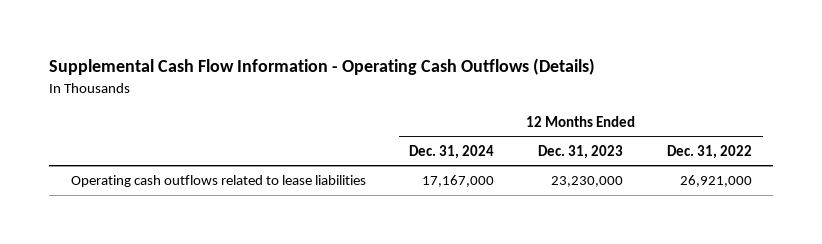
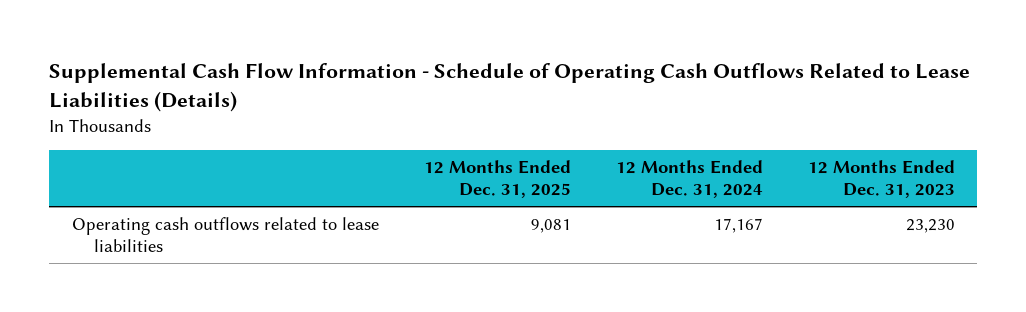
- Supplemental Cash Flow Information - Operating Cash Outflows (Details)
+ Supplemental Cash Flow Information - Schedule of Operating Cash Outflows Related to Lease Liabilities (Details)
- | 12 Months Ended Dec. 31, 2024 | 12 Months Ended Dec. 31, 2023 | 12 Months Ended Dec. 31, 2022
+ | 12 Months Ended Dec. 31, 2025 | 12 Months Ended Dec. 31, 2024 | 12 Months Ended Dec. 31, 2023
- Operating cash outflows related to lease liabilities | 17,167,000 | 23,230,000 | 26,921,000
+ Operating cash outflows related to lease liabilities | 9,081 | 17,167 | 23,230

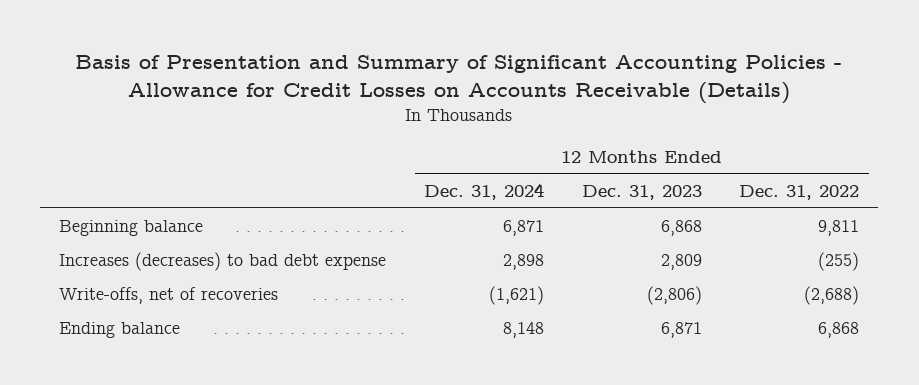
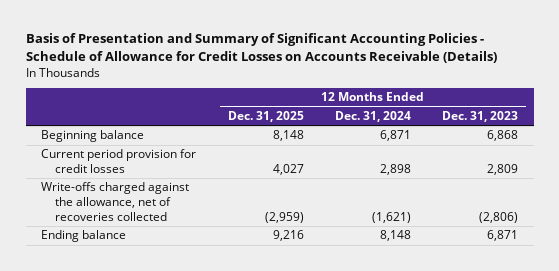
- Basis of Presentation and Summary of Significant Accounting Policies - Allowance for Credit Losses on Accounts Receivable (Details)
+ Basis of Presentation and Summary of Significant Accounting Policies - Schedule of Allowance for Credit Losses on Accounts Receivable (Details)
- | 12 Months Ended Dec. 31, 2024 | 12 Months Ended Dec. 31, 2023 | 12 Months Ended Dec. 31, 2022
+ | 12 Months Ended Dec. 31, 2025 | 12 Months Ended Dec. 31, 2024 | 12 Months Ended Dec. 31, 2023
- Increases (decreases) to bad debt expense | 2,898 | 2,809 | (255)
- Write-offs, net of recoveries | (1,621) | (2,806) | (2,688)
+ Current period provision for credit losses | 4,027 | 2,898 | 2,809
+ Write-offs charged against the allowance, net of recoveries collected | (2,959) | (1,621) | (2,806)

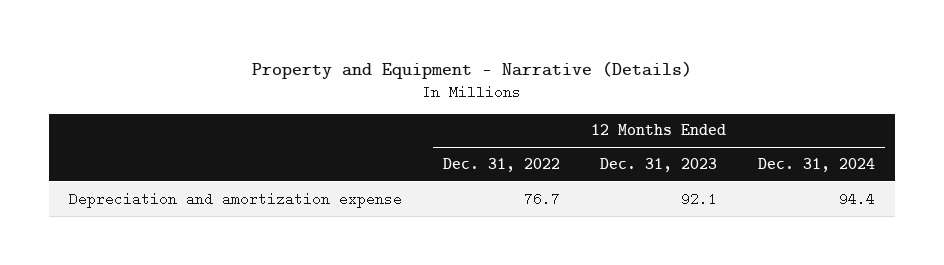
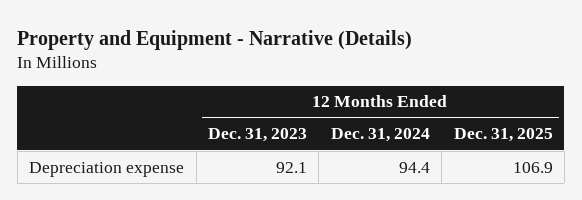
- | 12 Months Ended Dec. 31, 2022 | 12 Months Ended Dec. 31, 2023 | 12 Months Ended Dec. 31, 2024
+ | 12 Months Ended Dec. 31, 2023 | 12 Months Ended Dec. 31, 2024 | 12 Months Ended Dec. 31, 2025
- Depreciation and amortization expense | 76.7 | 92.1 | 94.4
+ Depreciation expense | 92.1 | 94.4 | 106.9

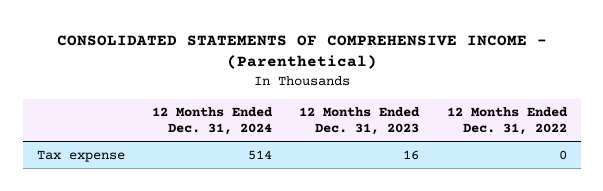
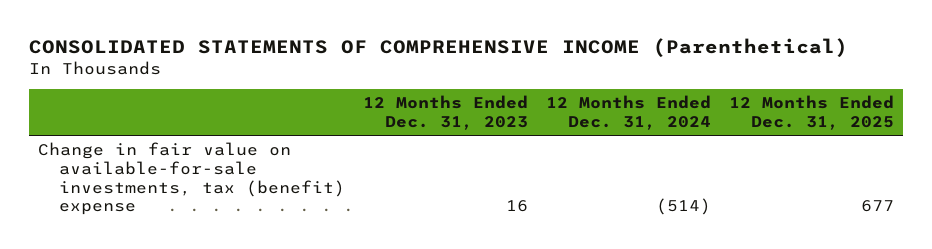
- CONSOLIDATED STATEMENTS OF COMPREHENSIVE INCOME - (Parenthetical)
+ CONSOLIDATED STATEMENTS OF COMPREHENSIVE INCOME (Parenthetical)
- | 12 Months Ended Dec. 31, 2024 | 12 Months Ended Dec. 31, 2023 | 12 Months Ended Dec. 31, 2022
+ | 12 Months Ended Dec. 31, 2023 | 12 Months Ended Dec. 31, 2024 | 12 Months Ended Dec. 31, 2025
- Tax expense | 514 | 16 | 0
+ Change in fair value on available-for-sale investments, tax (benefit) expense | 16 | (514) | 677

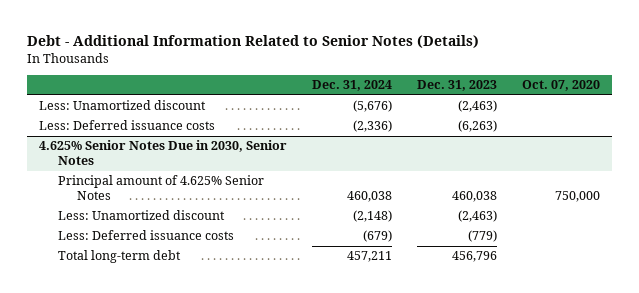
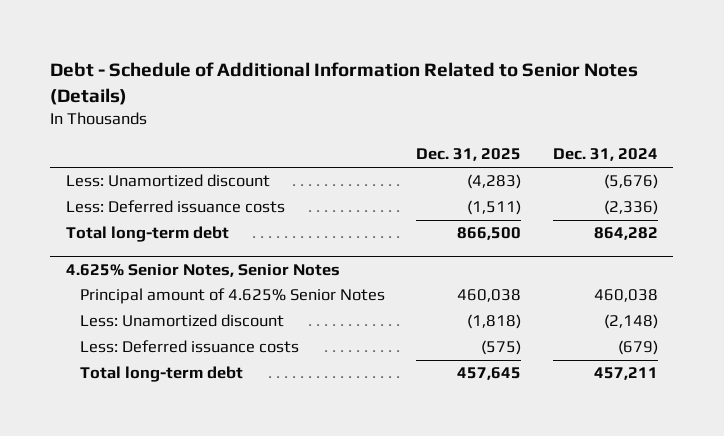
- Debt - Additional Information Related to Senior Notes (Details)
+ Debt - Schedule of Additional Information Related to Senior Notes (Details)
- | Dec. 31, 2024 | Dec. 31, 2023 | Oct. 07, 2020
+ | Dec. 31, 2025 | Dec. 31, 2024
- 4.625% Senior Notes Due in 2030, Senior Notes
+ Total long-term debt | 866,500 | 864,282
+ 4.625% Senior Notes, Senior Notes

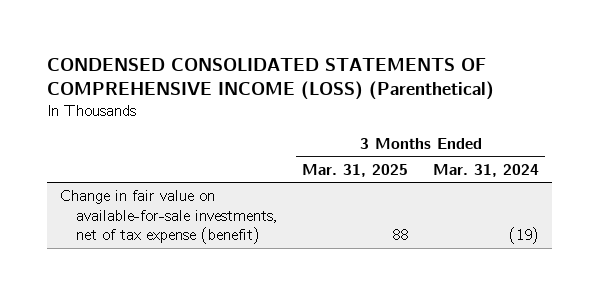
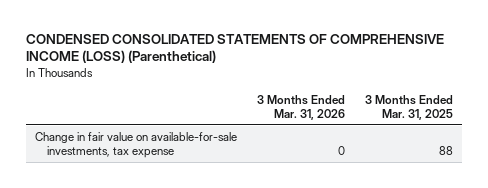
- | 3 Months Ended Mar. 31, 2025 | 3 Months Ended Mar. 31, 2024
+ | 3 Months Ended Mar. 31, 2026 | 3 Months Ended Mar. 31, 2025
- Change in fair value on available-for-sale investments, net of tax expense (benefit) | 88 | (19)
+ Change in fair value on available-for-sale investments, tax expense | 0 | 88

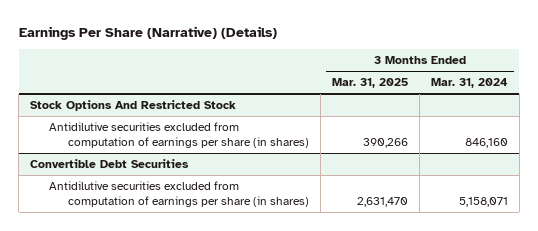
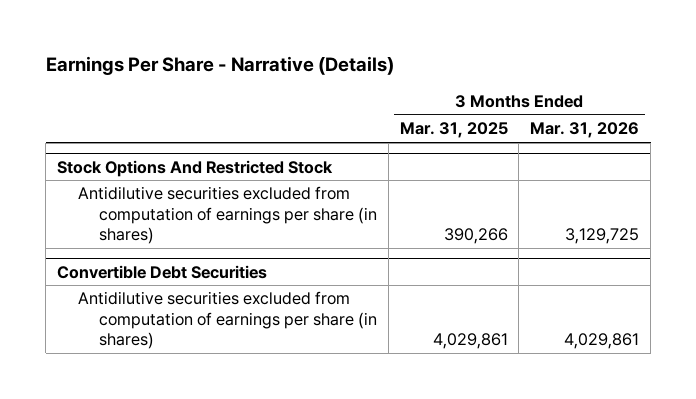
- Earnings Per Share (Narrative) (Details)
+ Earnings Per Share - Narrative (Details)
- | 3 Months Ended Mar. 31, 2025 | 3 Months Ended Mar. 31, 2024
+ | 3 Months Ended Mar. 31, 2025 | 3 Months Ended Mar. 31, 2026
@ Convertible Debt Securities
- Antidilutive securities excluded from computation of earnings per share (in shares) | 2,631,470 | 5,158,071
+ Antidilutive securities excluded from computation of earnings per share (in shares) | 4,029,861 | 4,029,861

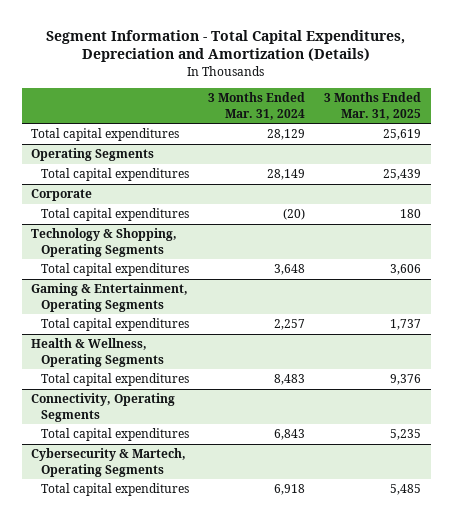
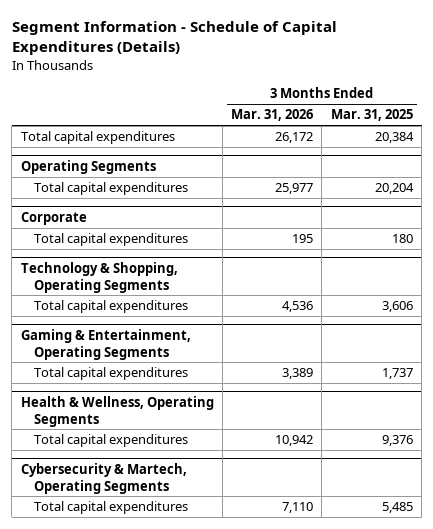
- Segment Information - Total Capital Expenditures, Depreciation and Amortization (Details)
+ Segment Information - Schedule of Capital Expenditures (Details)
- | 3 Months Ended Mar. 31, 2024 | 3 Months Ended Mar. 31, 2025
+ | 3 Months Ended Mar. 31, 2026 | 3 Months Ended Mar. 31, 2025
- Total capital expenditures | 28,129 | 25,619
+ Total capital expenditures | 26,172 | 20,384
@ Operating Segments
- Total capital expenditures | 28,149 | 25,439
+ Total capital expenditures | 25,977 | 20,204
- Connectivity, Operating Segments
- Total capital expenditures | 6,843 | 5,235

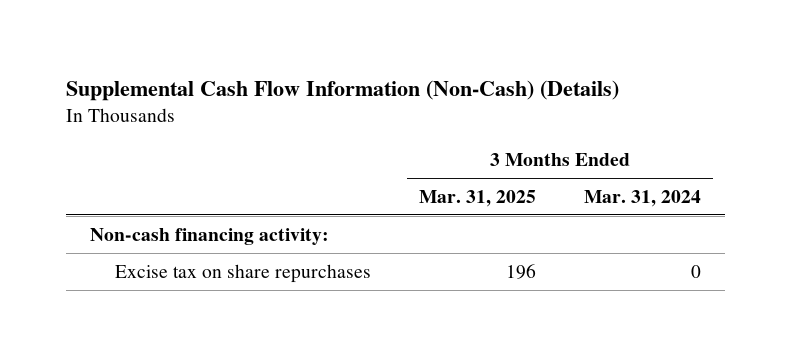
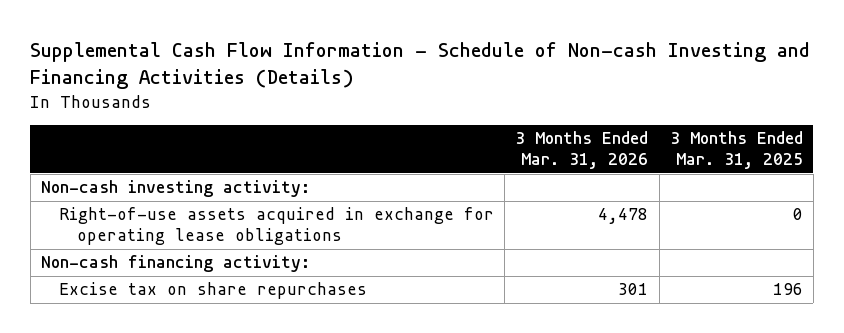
- Supplemental Cash Flow Information (Non-Cash) (Details)
+ Supplemental Cash Flow Information - Schedule of Non-cash Investing and Financing Activities (Details)
- | 3 Months Ended Mar. 31, 2025 | 3 Months Ended Mar. 31, 2024
+ | 3 Months Ended Mar. 31, 2026 | 3 Months Ended Mar. 31, 2025
+ Non-cash investing activity:
+ Right-of-use assets acquired in exchange for operating lease obligations | 4,478 | 0

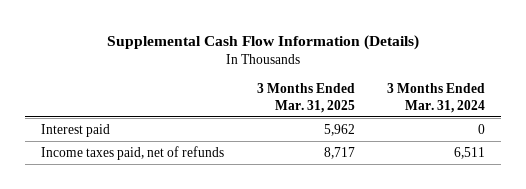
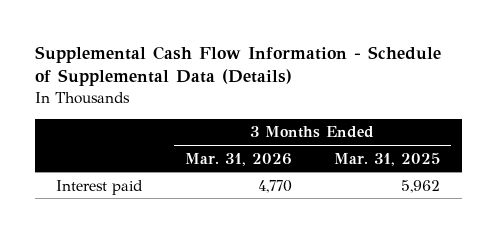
- Supplemental Cash Flow Information (Details)
+ Supplemental Cash Flow Information - Schedule of Supplemental Data (Details)
- | 3 Months Ended Mar. 31, 2025 | 3 Months Ended Mar. 31, 2024
+ | 3 Months Ended Mar. 31, 2026 | 3 Months Ended Mar. 31, 2025
- Income taxes paid, net of refunds | 8,717 | 6,511

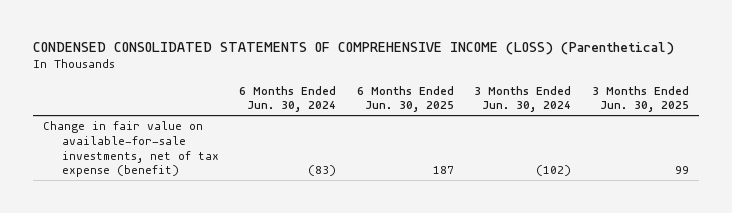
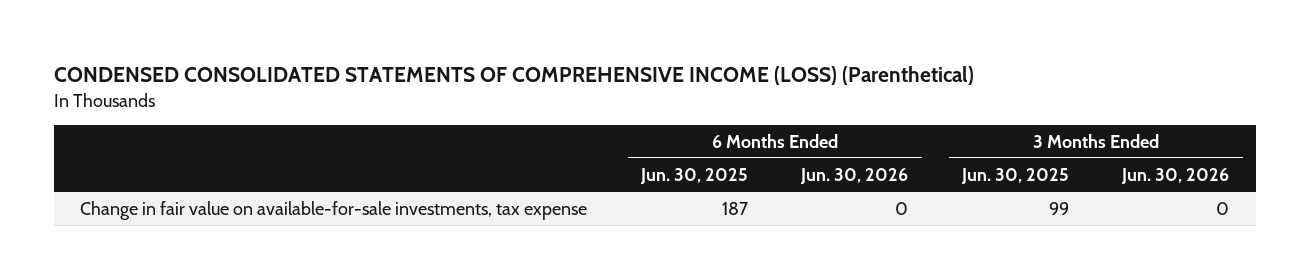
- | 6 Months Ended Jun. 30, 2024 | 6 Months Ended Jun. 30, 2025 | 3 Months Ended Jun. 30, 2024 | 3 Months Ended Jun. 30, 2025
+ | 6 Months Ended Jun. 30, 2025 | 6 Months Ended Jun. 30, 2026 | 3 Months Ended Jun. 30, 2025 | 3 Months Ended Jun. 30, 2026
- Change in fair value on available-for-sale investments, net of tax expense (benefit) | (83) | 187 | (102) | 99
+ Change in fair value on available-for-sale investments, tax expense | 187 | 0 | 99 | 0

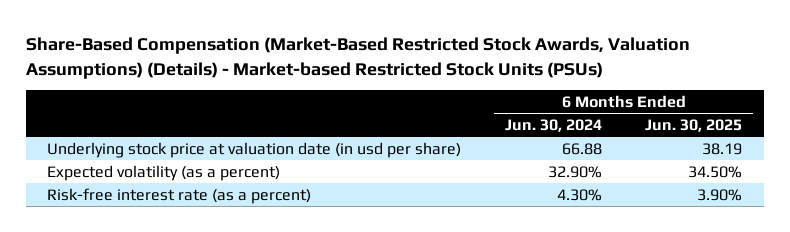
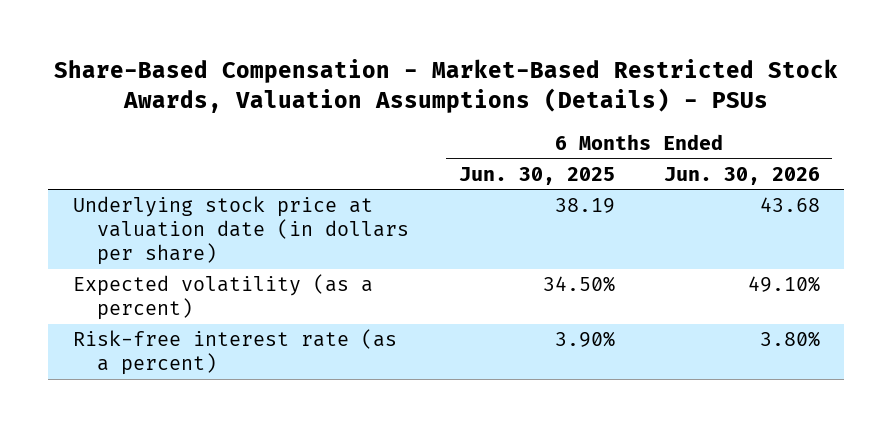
- Share-Based Compensation (Market-Based Restricted Stock Awards, Valuation Assumptions) (Details) - Market-based Restricted Stock Units (PSUs)
+ Share-Based Compensation - Market-Based Restricted Stock Awards, Valuation Assumptions (Details) - PSUs
- | 6 Months Ended Jun. 30, 2024 | 6 Months Ended Jun. 30, 2025
+ | 6 Months Ended Jun. 30, 2025 | 6 Months Ended Jun. 30, 2026
- Underlying stock price at valuation date (in usd per share) | 66.88 | 38.19
+ Underlying stock price at valuation date (in dollars per share) | 38.19 | 43.68

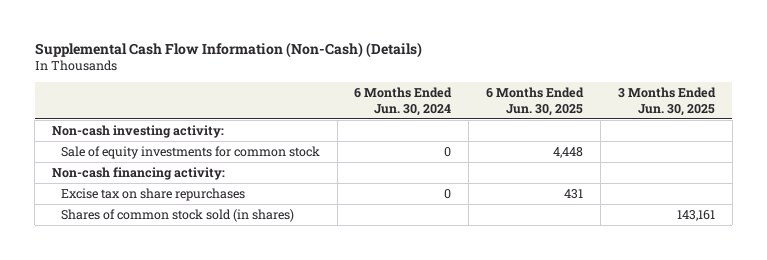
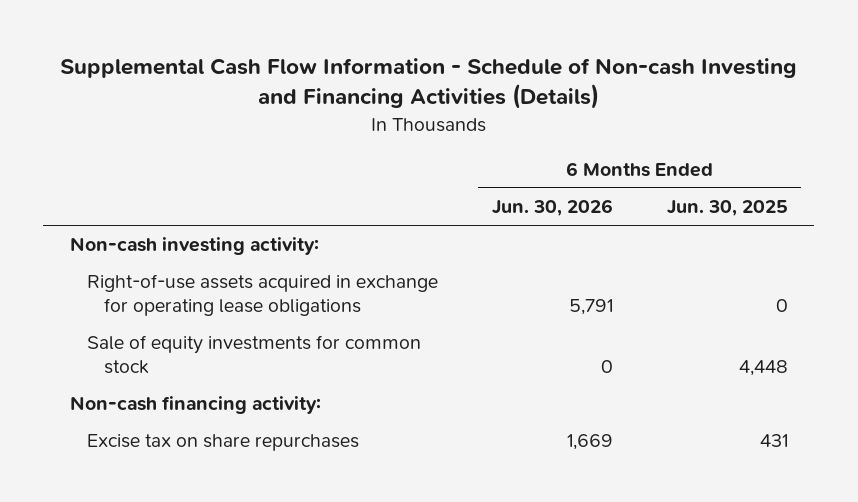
- Supplemental Cash Flow Information (Non-Cash) (Details)
+ Supplemental Cash Flow Information - Schedule of Non-cash Investing and Financing Activities (Details)
- | 6 Months Ended Jun. 30, 2024 | 6 Months Ended Jun. 30, 2025 | 3 Months Ended Jun. 30, 2025
+ | 6 Months Ended Jun. 30, 2026 | 6 Months Ended Jun. 30, 2025
+ Right-of-use assets acquired in exchange for operating lease obligations | 5,791 | 0
- Shares of common stock sold (in shares) | | | 143,161

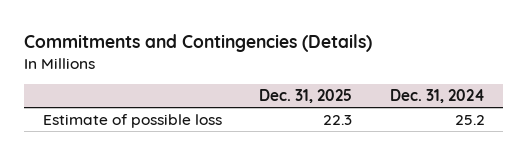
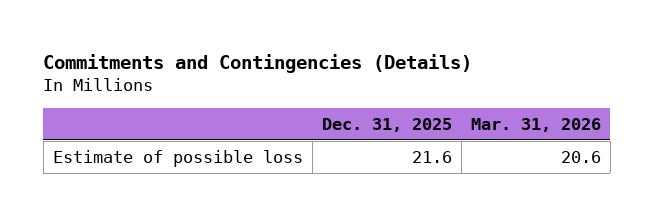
- | Dec. 31, 2025 | Dec. 31, 2024
+ | Dec. 31, 2025 | Mar. 31, 2026
- Estimate of possible loss | 22.3 | 25.2
+ Estimate of possible loss | 21.6 | 20.6

